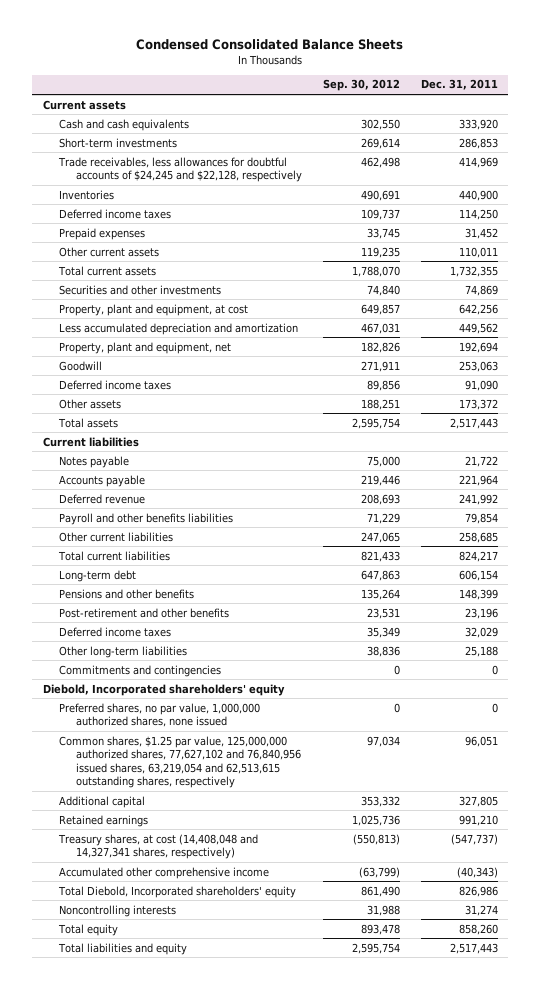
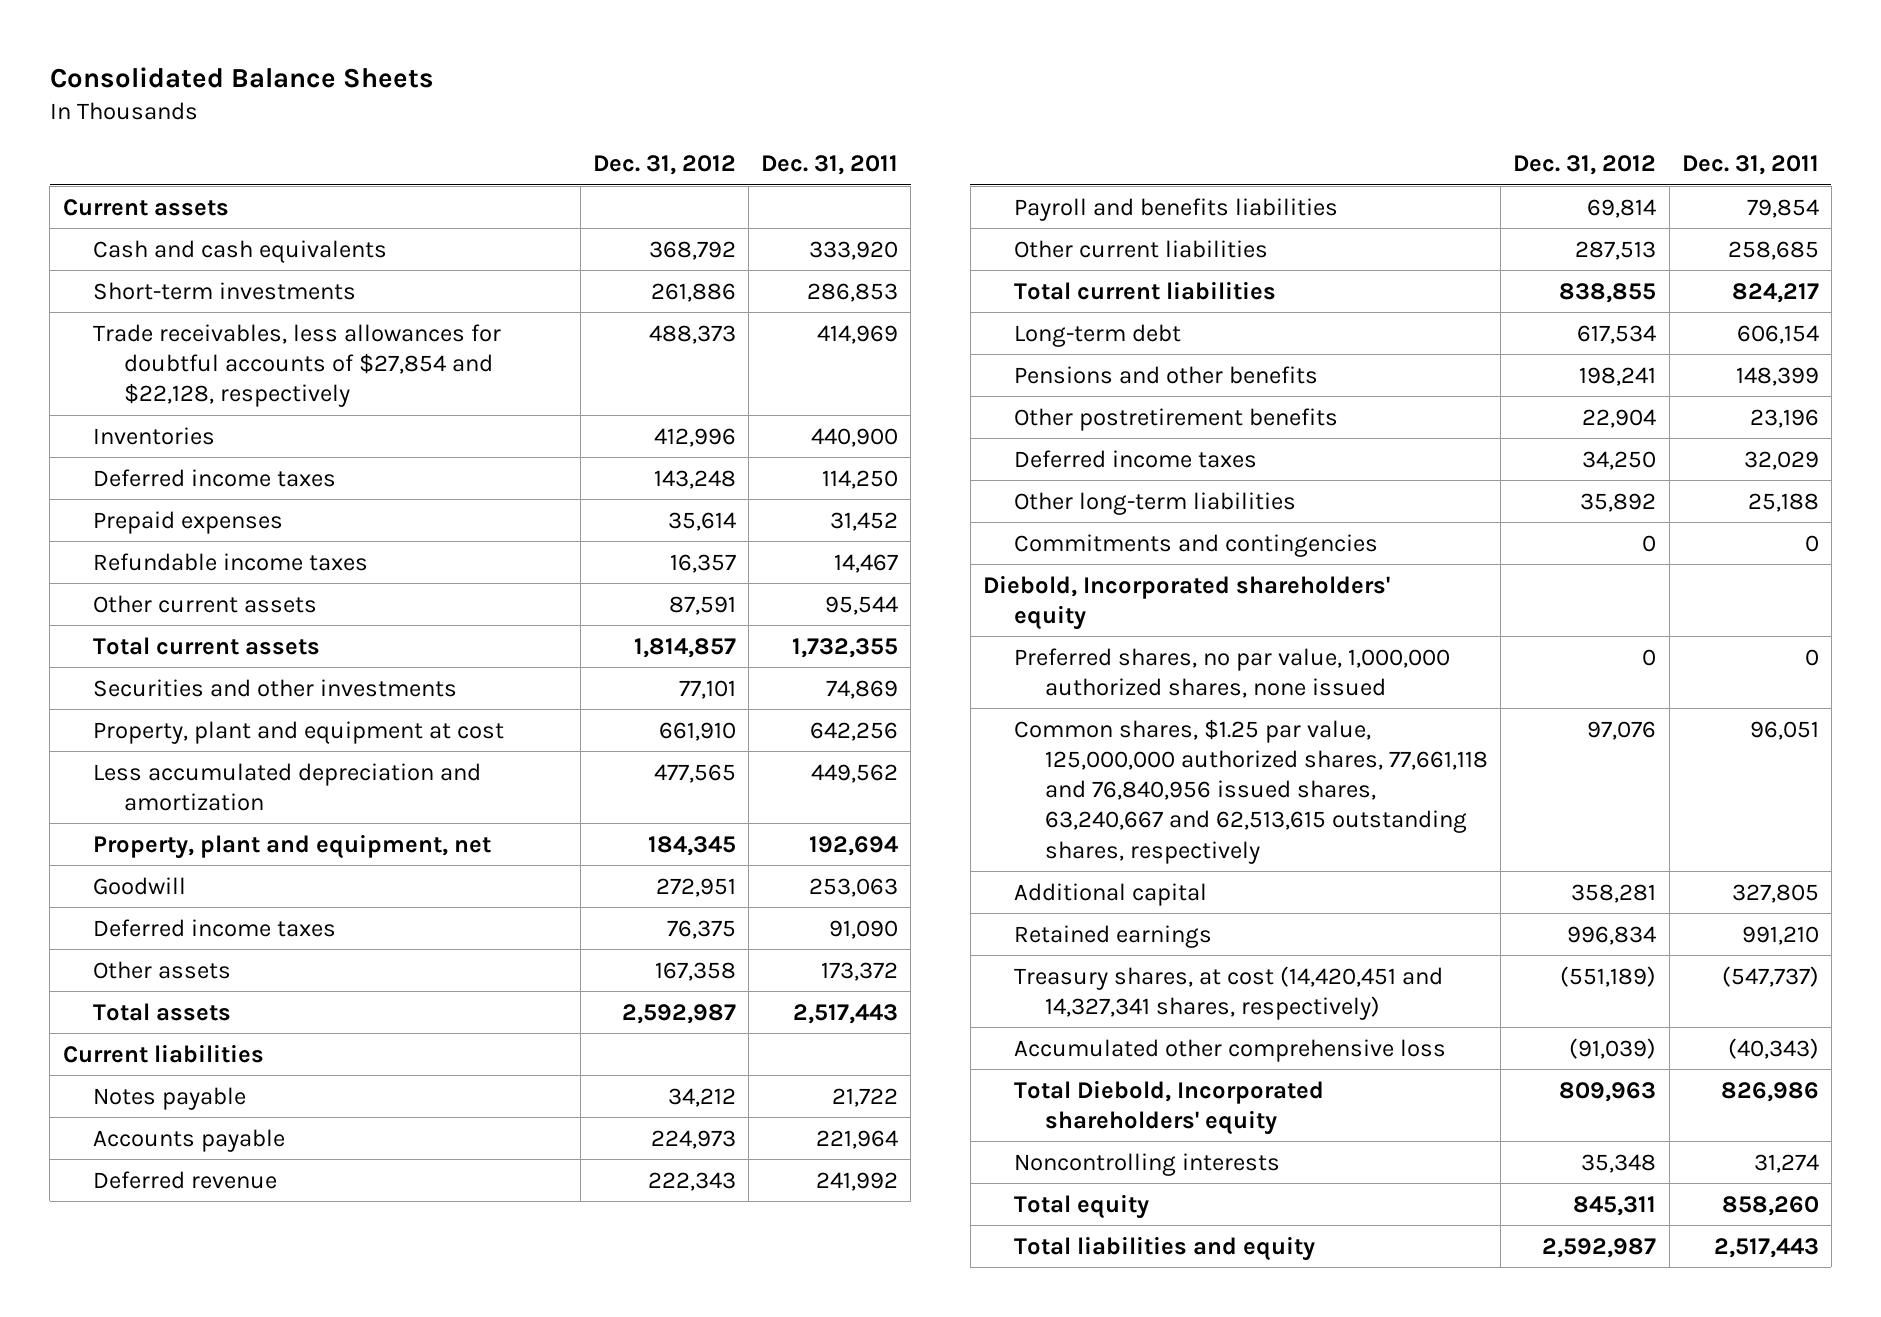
- Condensed Consolidated Balance Sheets
+ Consolidated Balance Sheets
- | Sep. 30, 2012 | Dec. 31, 2011
+ | Dec. 31, 2012 | Dec. 31, 2011
- Trade receivables, less allowances for doubtful accounts of $24,245 and $22,128, respectively | 462,498 | 414,969
+ Trade receivables, less allowances for doubtful accounts of $27,854 and $22,128, respectively | 488,373 | 414,969
- Other current assets | 119,235 | 110,011
+ Refundable income taxes | 16,357 | 14,467
+ Other current assets | 87,591 | 95,544
- Property, plant and equipment, at cost | 649,857 | 642,256
+ Property, plant and equipment at cost | 661,910 | 642,256
- Payroll and other benefits liabilities | 71,229 | 79,854
+ Payroll and benefits liabilities | 69,814 | 79,854
- Post-retirement and other benefits | 23,531 | 23,196
+ Other postretirement benefits | 22,904 | 23,196
- Common shares, $1.25 par value, 125,000,000 authorized shares, 77,627,102 and 76,840,956 issued shares, 63,219,054 and 62,513,615 outstanding shares, respectively | 97,034 | 96,051
+ Common shares, $1.25 par value, 125,000,000 authorized shares, 77,661,118 and 76,840,956 issued shares, 63,240,667 and 62,513,615 outstanding shares, respectively | 97,076 | 96,051
- Treasury shares, at cost (14,408,048 and 14,327,341 shares, respectively) | (550,813) | (547,737)
- Accumulated other comprehensive income | (63,799) | (40,343)
+ Treasury shares, at cost (14,420,451 and 14,327,341 shares, respectively) | (551,189) | (547,737)
+ Accumulated other comprehensive loss | (91,039) | (40,343)

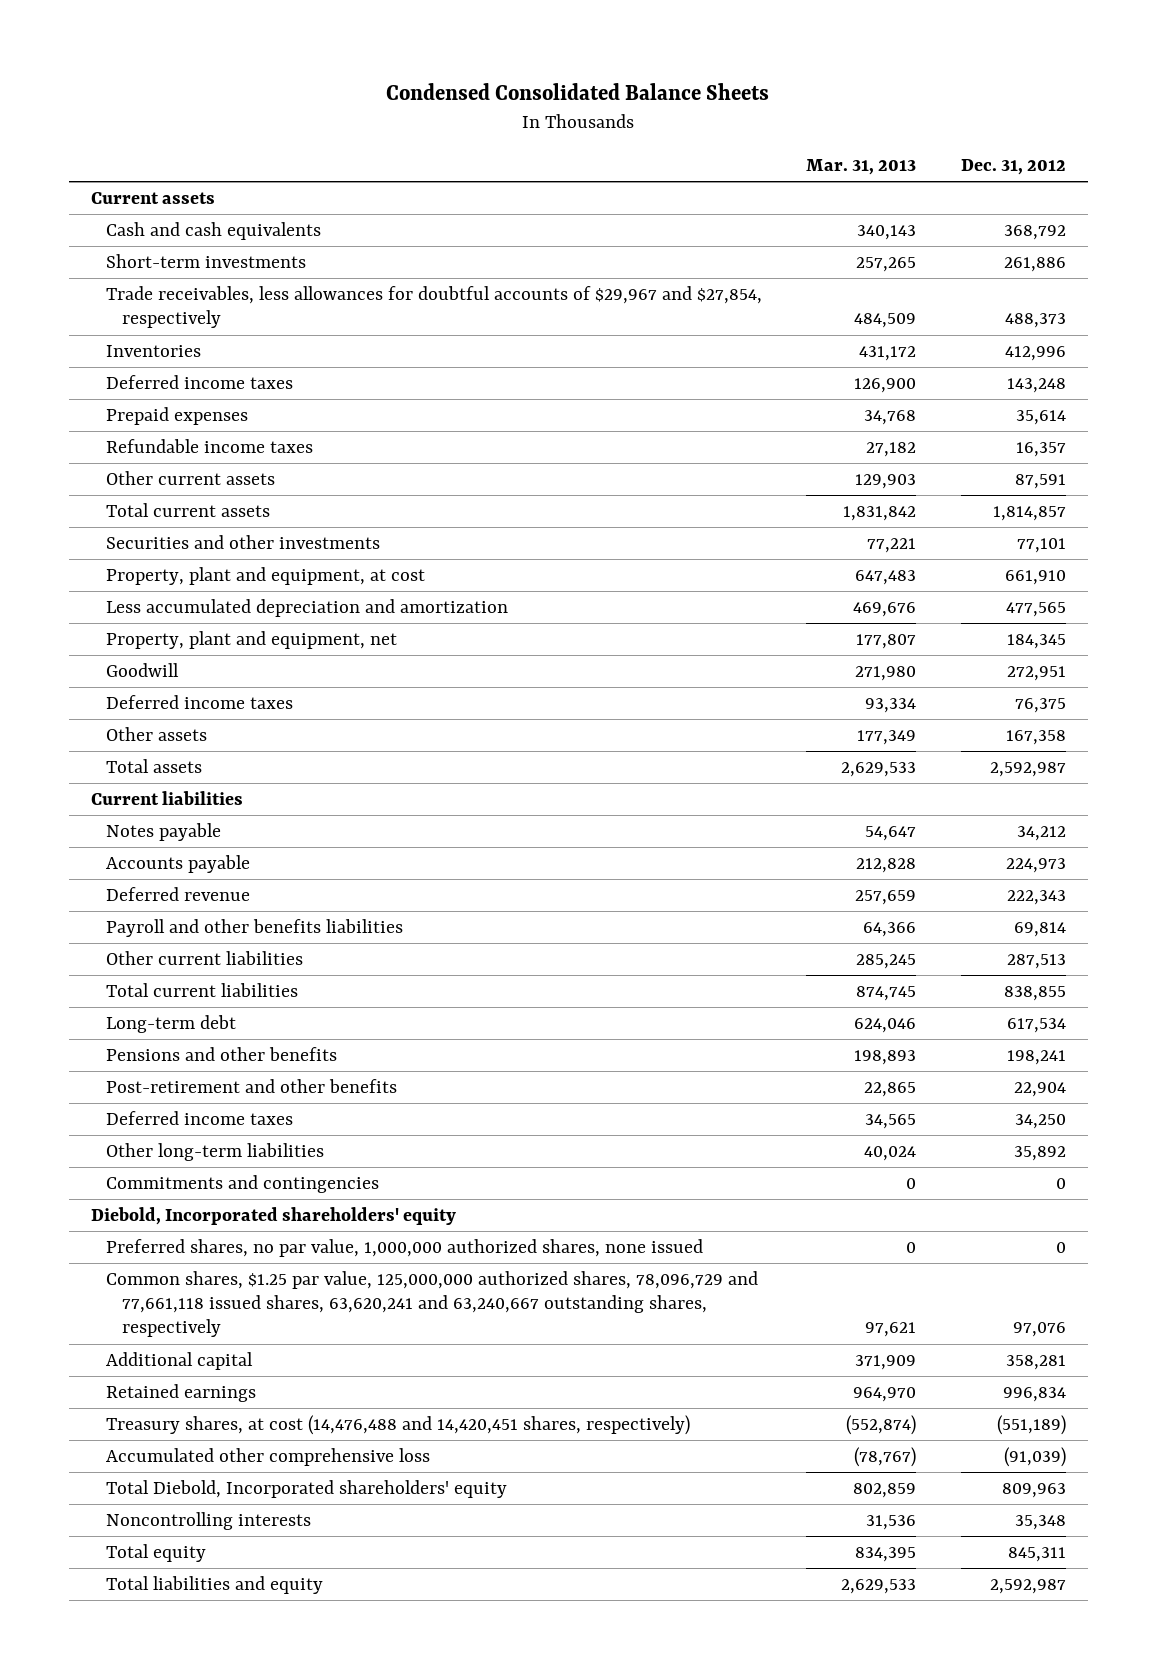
- Consolidated Balance Sheets
+ Condensed Consolidated Balance Sheets
- | Dec. 31, 2012 | Dec. 31, 2011
+ | Mar. 31, 2013 | Dec. 31, 2012
- Trade receivables, less allowances for doubtful accounts of $27,854 and $22,128, respectively | 488,373 | 414,969
+ Trade receivables, less allowances for doubtful accounts of $29,967 and $27,854, respectively | 484,509 | 488,373
- Property, plant and equipment at cost | 661,910 | 642,256
+ Property, plant and equipment, at cost | 647,483 | 661,910
- Payroll and benefits liabilities | 69,814 | 79,854
+ Payroll and other benefits liabilities | 64,366 | 69,814
- Other postretirement benefits | 22,904 | 23,196
+ Post-retirement and other benefits | 22,865 | 22,904
- Common shares, $1.25 par value, 125,000,000 authorized shares, 77,661,118 and 76,840,956 issued shares, 63,240,667 and 62,513,615 outstanding shares, respectively | 97,076 | 96,051
+ Common shares, $1.25 par value, 125,000,000 authorized shares, 78,096,729 and 77,661,118 issued shares, 63,620,241 and 63,240,667 outstanding shares, respectively | 97,621 | 97,076
- Treasury shares, at cost (14,420,451 and 14,327,341 shares, respectively) | (551,189) | (547,737)
+ Treasury shares, at cost (14,476,488 and 14,420,451 shares, respectively) | (552,874) | (551,189)

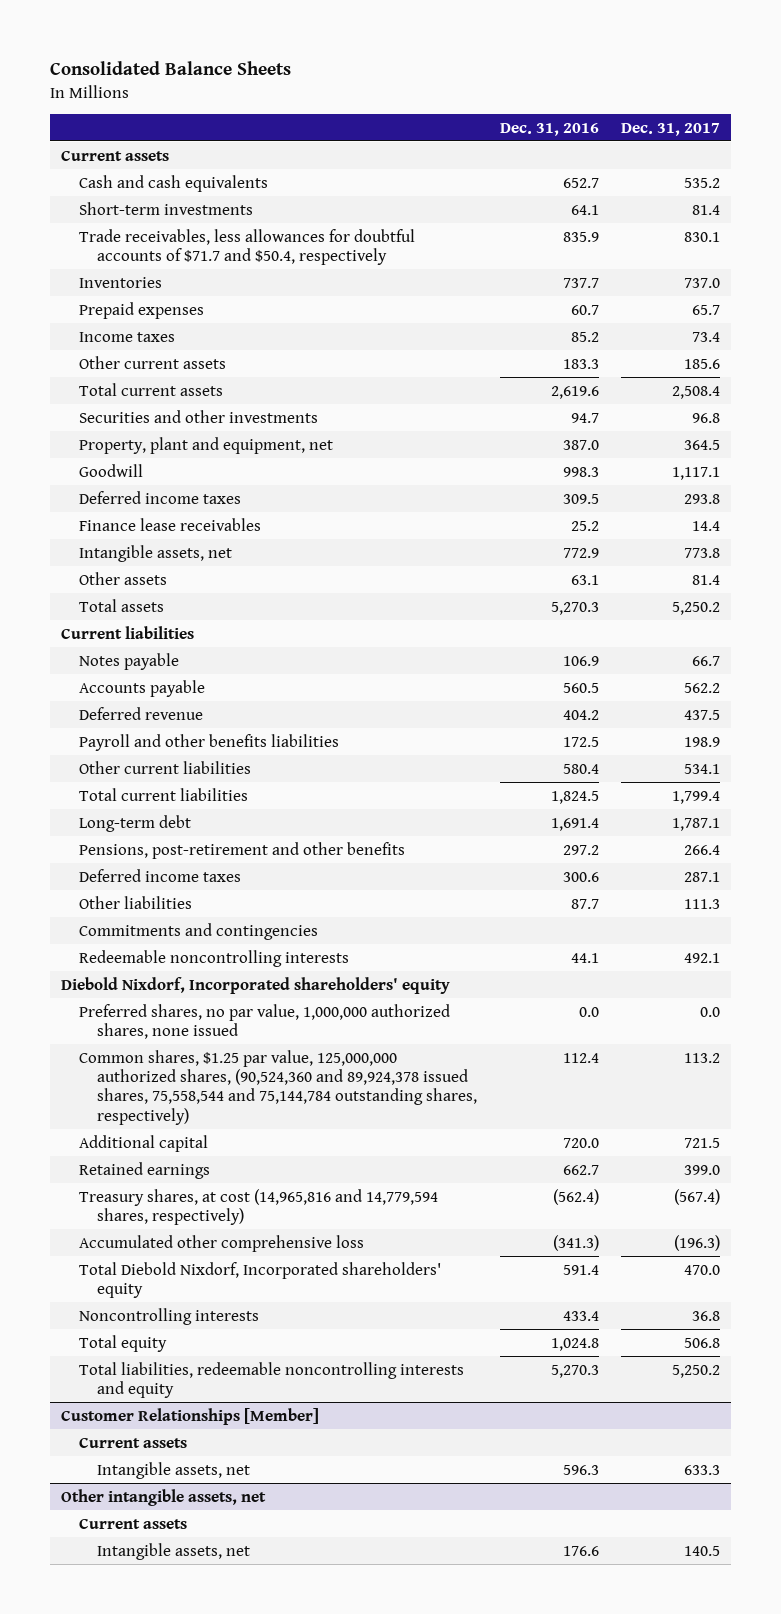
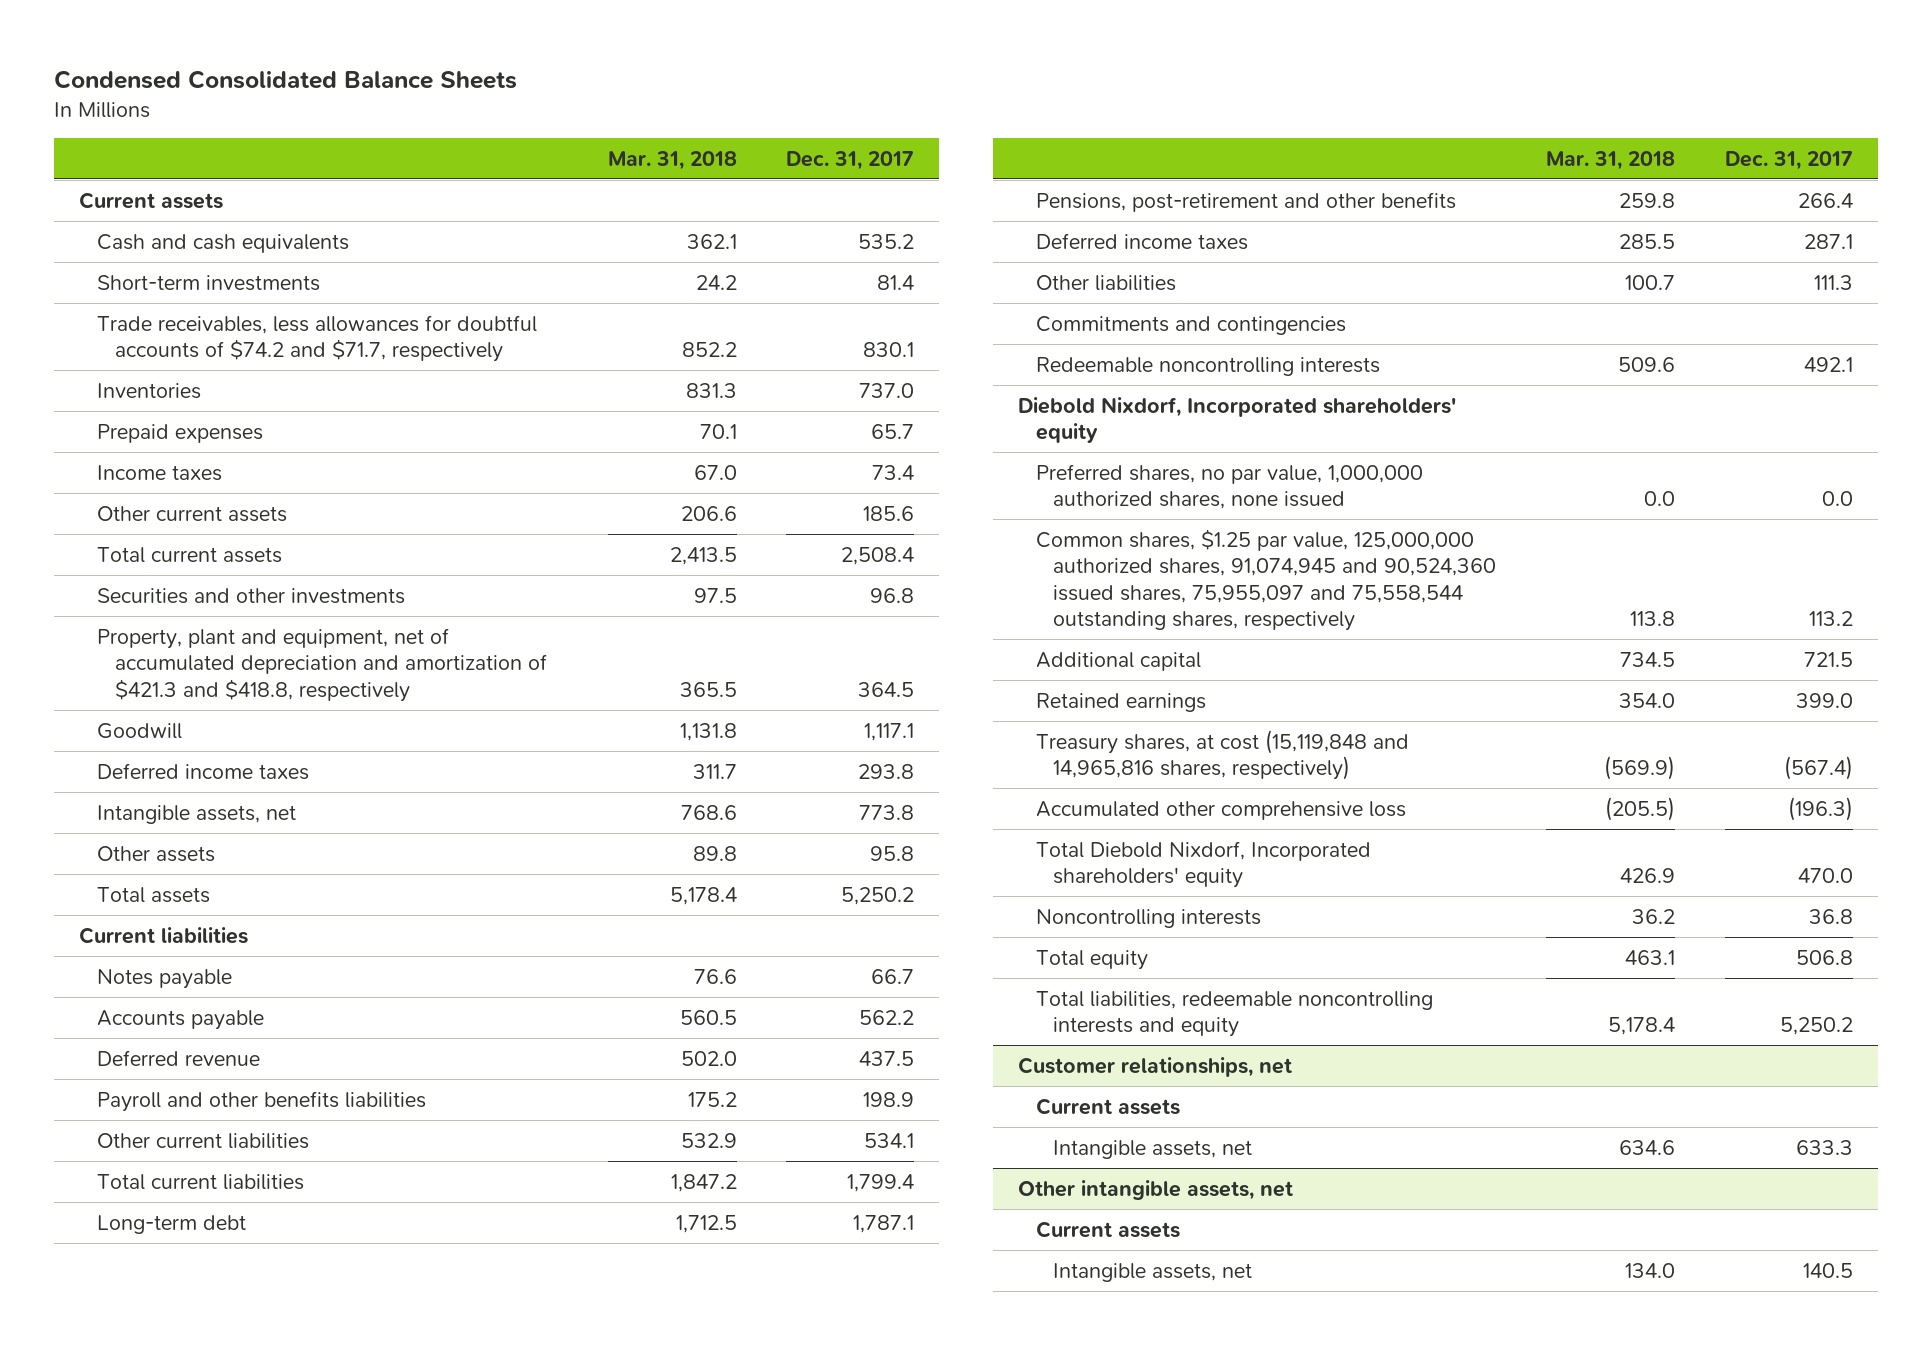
- Consolidated Balance Sheets
+ Condensed Consolidated Balance Sheets
- | Dec. 31, 2016 | Dec. 31, 2017
+ | Mar. 31, 2018 | Dec. 31, 2017
- Trade receivables, less allowances for doubtful accounts of $71.7 and $50.4, respectively | 835.9 | 830.1
+ Trade receivables, less allowances for doubtful accounts of $74.2 and $71.7, respectively | 852.2 | 830.1
- Property, plant and equipment, net | 387.0 | 364.5
+ Property, plant and equipment, net of accumulated depreciation and amortization of $421.3 and $418.8, respectively | 365.5 | 364.5
- Finance lease receivables | 25.2 | 14.4
- Other assets | 63.1 | 81.4
+ Other assets | 89.8 | 95.8
- Common shares, $1.25 par value, 125,000,000 authorized shares, (90,524,360 and 89,924,378 issued shares, 75,558,544 and 75,144,784 outstanding shares, respectively) | 112.4 | 113.2
+ Common shares, $1.25 par value, 125,000,000 authorized shares, 91,074,945 and 90,524,360 issued shares, 75,955,097 and 75,558,544 outstanding shares, respectively | 113.8 | 113.2
- Treasury shares, at cost (14,965,816 and 14,779,594 shares, respectively) | (562.4) | (567.4)
+ Treasury shares, at cost (15,119,848 and 14,965,816 shares, respectively) | (569.9) | (567.4)
- Customer Relationships [Member]
+ Customer relationships, net

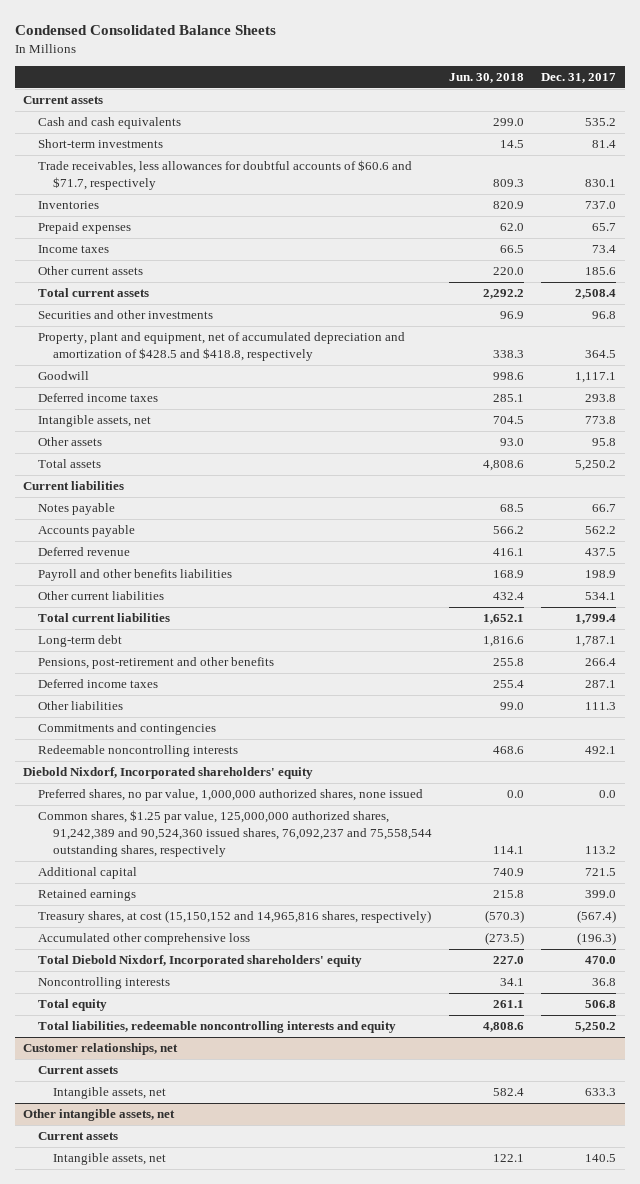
- | Mar. 31, 2018 | Dec. 31, 2017
+ | Jun. 30, 2018 | Dec. 31, 2017
- Trade receivables, less allowances for doubtful accounts of $74.2 and $71.7, respectively | 852.2 | 830.1
+ Trade receivables, less allowances for doubtful accounts of $60.6 and $71.7, respectively | 809.3 | 830.1
- Property, plant and equipment, net of accumulated depreciation and amortization of $421.3 and $418.8, respectively | 365.5 | 364.5
+ Property, plant and equipment, net of accumulated depreciation and amortization of $428.5 and $418.8, respectively | 338.3 | 364.5
- Common shares, $1.25 par value, 125,000,000 authorized shares, 91,074,945 and 90,524,360 issued shares, 75,955,097 and 75,558,544 outstanding shares, respectively | 113.8 | 113.2
+ Common shares, $1.25 par value, 125,000,000 authorized shares, 91,242,389 and 90,524,360 issued shares, 76,092,237 and 75,558,544 outstanding shares, respectively | 114.1 | 113.2
- Treasury shares, at cost (15,119,848 and 14,965,816 shares, respectively) | (569.9) | (567.4)
+ Treasury shares, at cost (15,150,152 and 14,965,816 shares, respectively) | (570.3) | (567.4)

